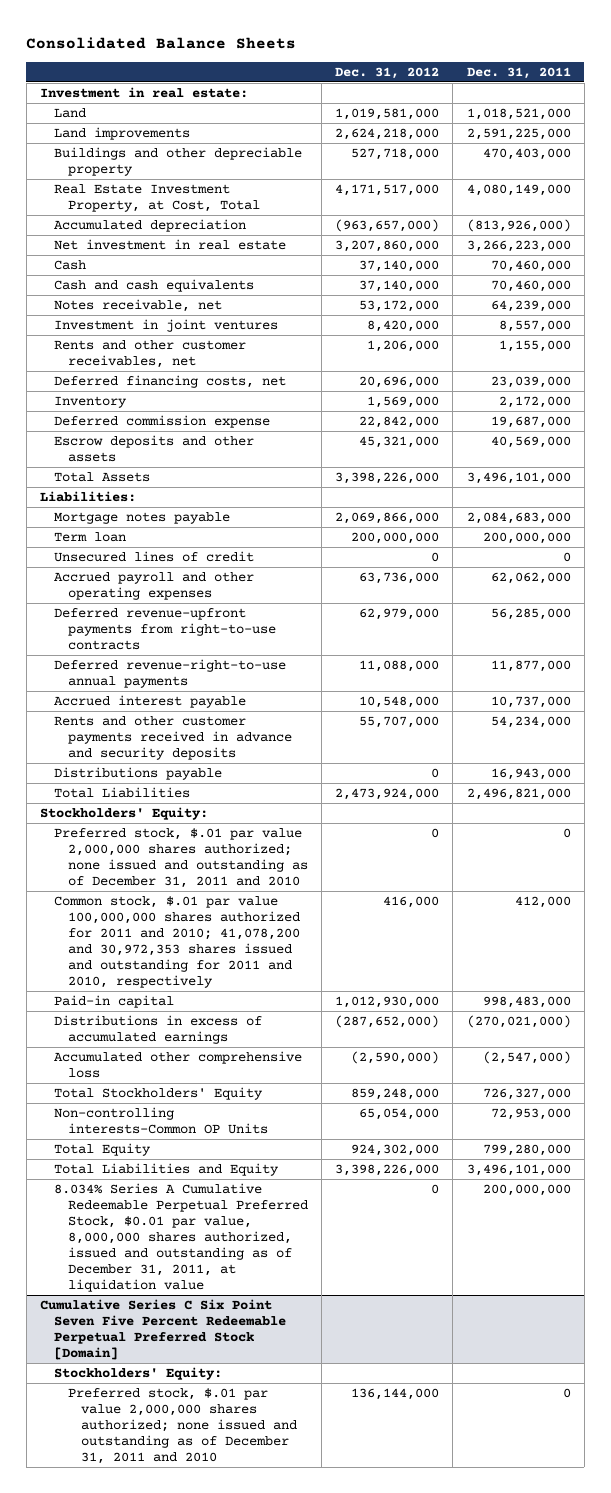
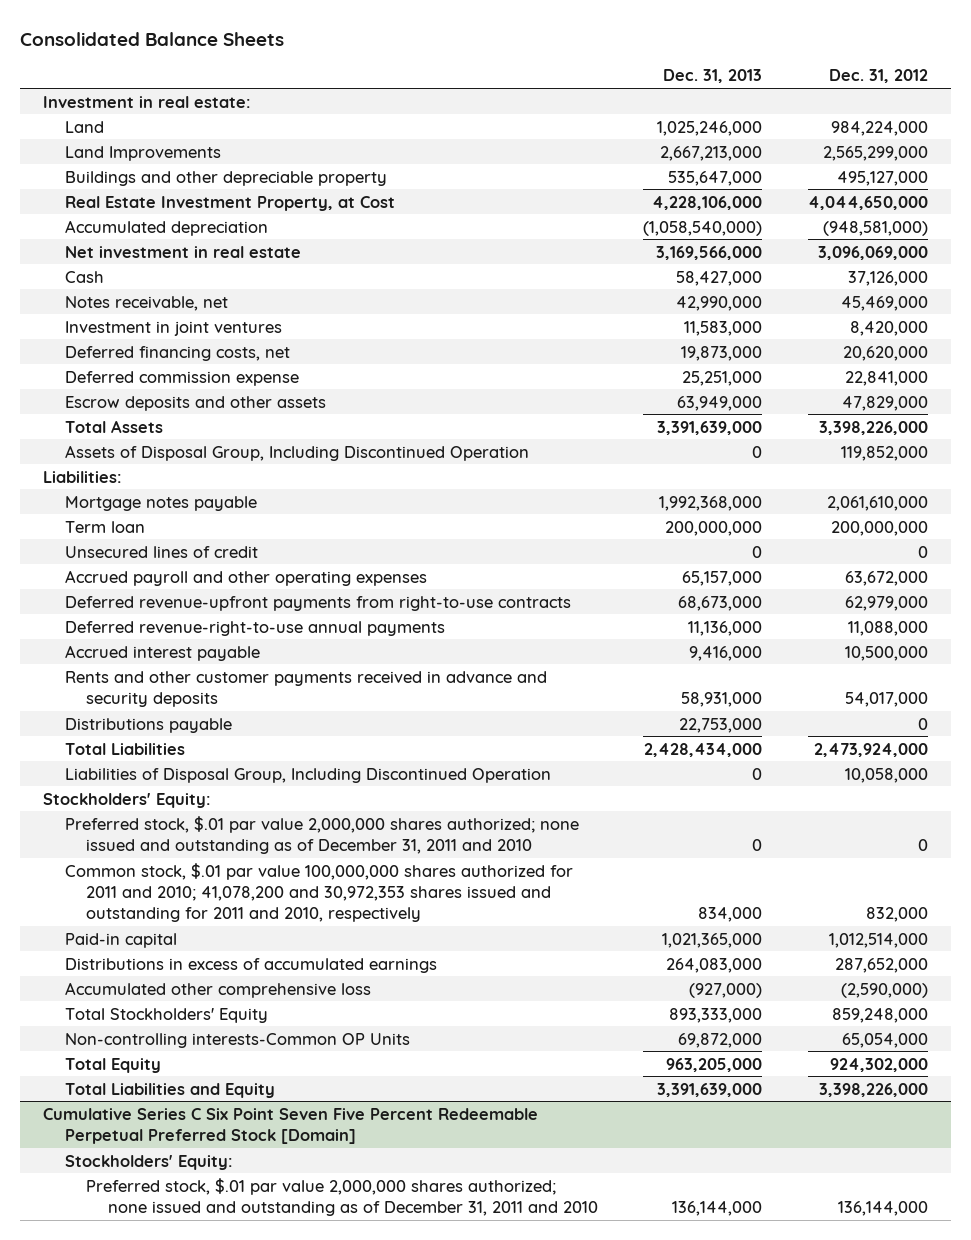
- | Dec. 31, 2012 | Dec. 31, 2011
+ | Dec. 31, 2013 | Dec. 31, 2012
- Land | 1,019,581,000 | 1,018,521,000
- Land improvements | 2,624,218,000 | 2,591,225,000
- Buildings and other depreciable property | 527,718,000 | 470,403,000
- Real Estate Investment Property, at Cost, Total | 4,171,517,000 | 4,080,149,000
- Accumulated depreciation | (963,657,000) | (813,926,000)
- Net investment in real estate | 3,207,860,000 | 3,266,223,000
- Cash | 37,140,000 | 70,460,000
- Cash and cash equivalents | 37,140,000 | 70,460,000
- Notes receivable, net | 53,172,000 | 64,239,000
+ Land | 1,025,246,000 | 984,224,000
+ Land Improvements | 2,667,213,000 | 2,565,299,000
+ Buildings and other depreciable property | 535,647,000 | 495,127,000
+ Real Estate Investment Property, at Cost | 4,228,106,000 | 4,044,650,000
+ Accumulated depreciation | (1,058,540,000) | (948,581,000)
+ Net investment in real estate | 3,169,566,000 | 3,096,069,000
+ Cash | 58,427,000 | 37,126,000
+ Notes receivable, net | 42,990,000 | 45,469,000
- Rents and other customer receivables, net | 1,206,000 | 1,155,000
- Deferred financing costs, net | 20,696,000 | 23,039,000
- Inventory | 1,569,000 | 2,172,000
- Deferred commission expense | 22,842,000 | 19,687,000
- Escrow deposits and other assets | 45,321,000 | 40,569,000
+ Deferred financing costs, net | 19,873,000 | 20,620,000
+ Deferred commission expense | 25,251,000 | 22,841,000
+ Escrow deposits and other assets | 63,949,000 | 47,829,000
+ Assets of Disposal Group, Including Discontinued Operation | 0 | 119,852,000
- Mortgage notes payable | 2,069,866,000 | 2,084,683,000
+ Mortgage notes payable | 1,992,368,000 | 2,061,610,000
- Accrued payroll and other operating expenses | 63,736,000 | 62,062,000
+ Accrued payroll and other operating expenses | 65,157,000 | 63,672,000
- Accrued interest payable | 10,548,000 | 10,737,000
- Rents and other customer payments received in advance and security deposits | 55,707,000 | 54,234,000
+ Accrued interest payable | 9,416,000 | 10,500,000
+ Rents and other customer payments received in advance and security deposits | 58,931,000 | 54,017,000
+ Liabilities of Disposal Group, Including Discontinued Operation | 0 | 10,058,000
- Common stock, $.01 par value 100,000,000 shares authorized for 2011 and 2010; 41,078,200 and 30,972,353 shares issued and outstanding for 2011 and 2010, respectively | 416,000 | 412,000
- Paid-in capital | 1,012,930,000 | 998,483,000
- Distributions in excess of accumulated earnings | (287,652,000) | (270,021,000)
+ Common stock, $.01 par value 100,000,000 shares authorized for 2011 and 2010; 41,078,200 and 30,972,353 shares issued and outstanding for 2011 and 2010, respectively | 834,000 | 832,000
+ Paid-in capital | 1,021,365,000 | 1,012,514,000
+ Distributions in excess of accumulated earnings | 264,083,000 | 287,652,000
- 8.034% Series A Cumulative Redeemable Perpetual Preferred Stock, $0.01 par value, 8,000,000 shares authorized, issued and outstanding as of December 31, 2011, at liquidation value | 0 | 200,000,000

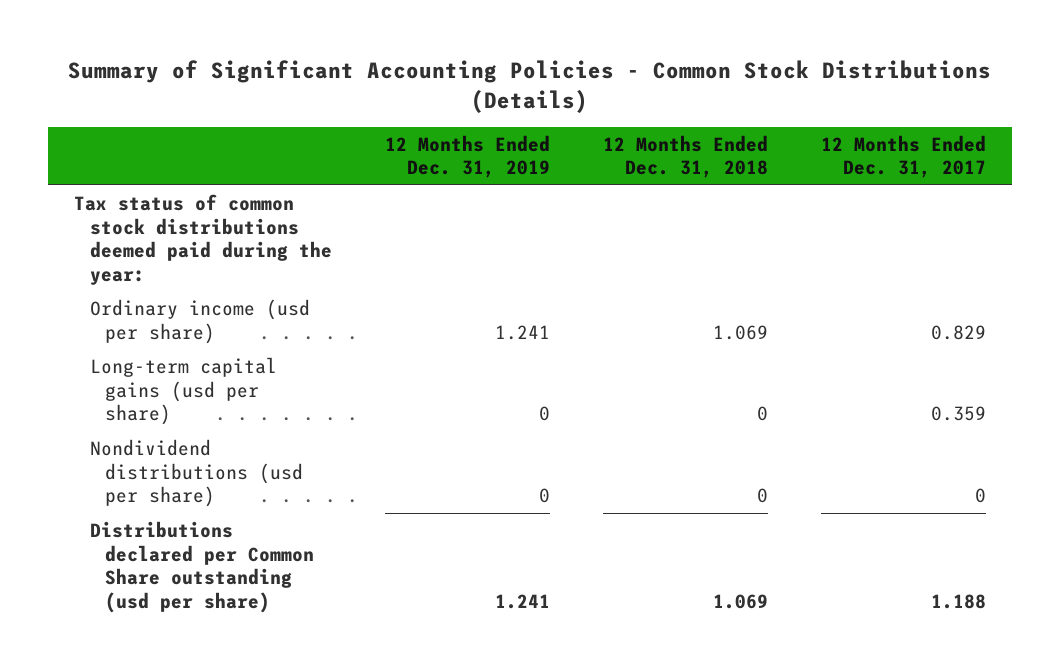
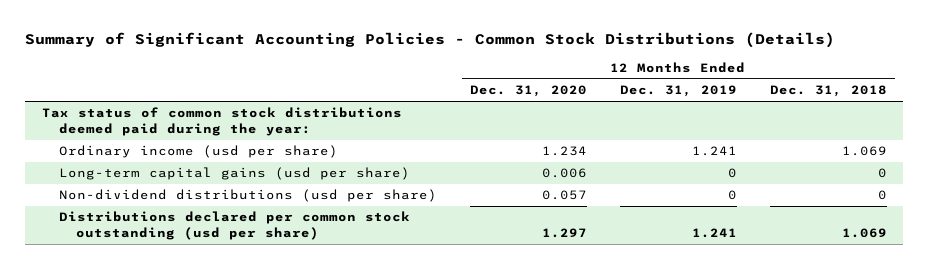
- | 12 Months Ended Dec. 31, 2019 | 12 Months Ended Dec. 31, 2018 | 12 Months Ended Dec. 31, 2017
+ | 12 Months Ended Dec. 31, 2020 | 12 Months Ended Dec. 31, 2019 | 12 Months Ended Dec. 31, 2018
- Nondividend distributions (usd per share) | 0 | 0 | 0
- Distributions declared per Common Share outstanding (usd per share) | 1.241 | 1.069 | 1.188
+ Non-dividend distributions (usd per share) | 0.057 | 0 | 0
+ Distributions declared per common stock outstanding (usd per share) | 1.297 | 1.241 | 1.069

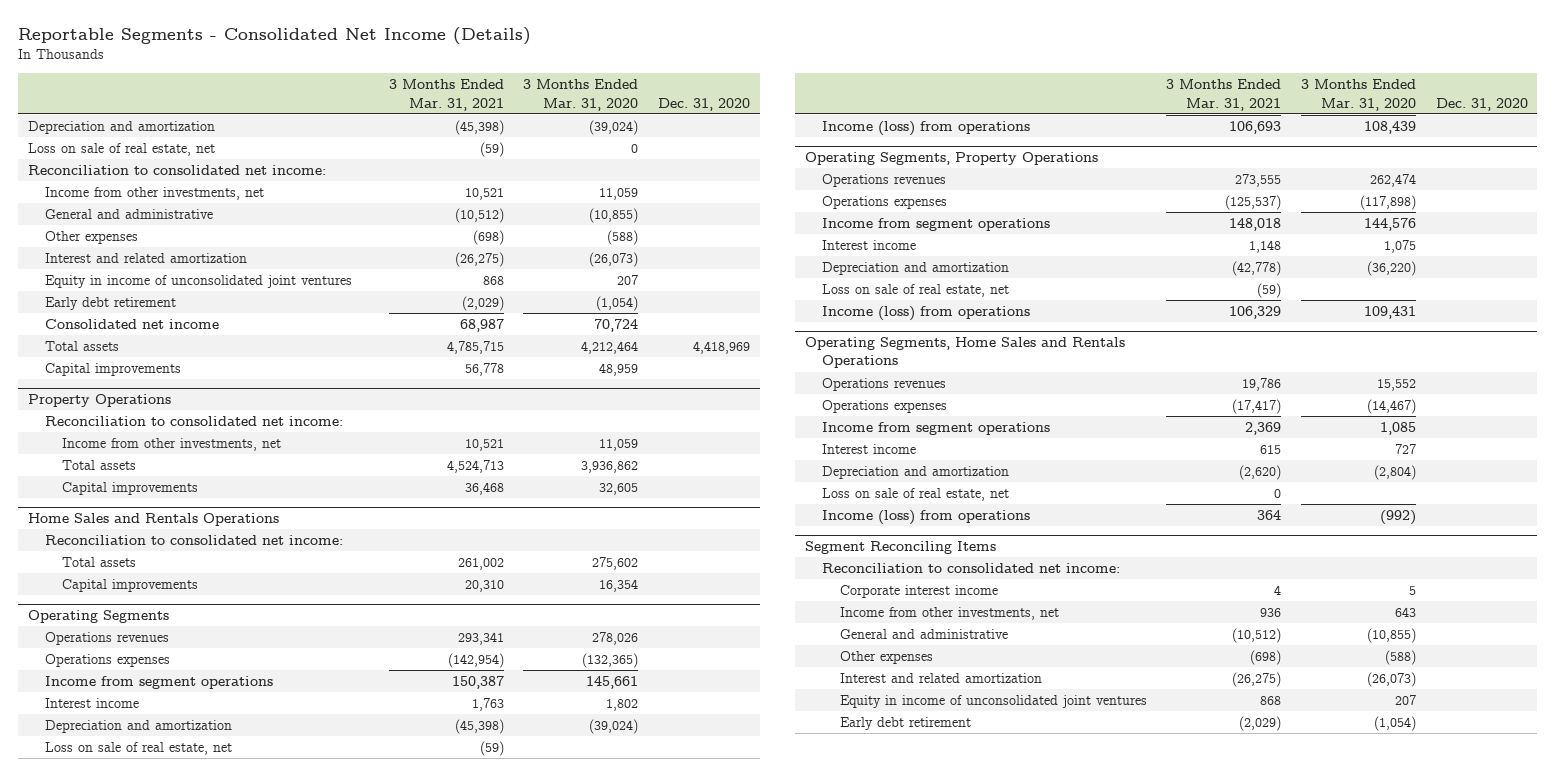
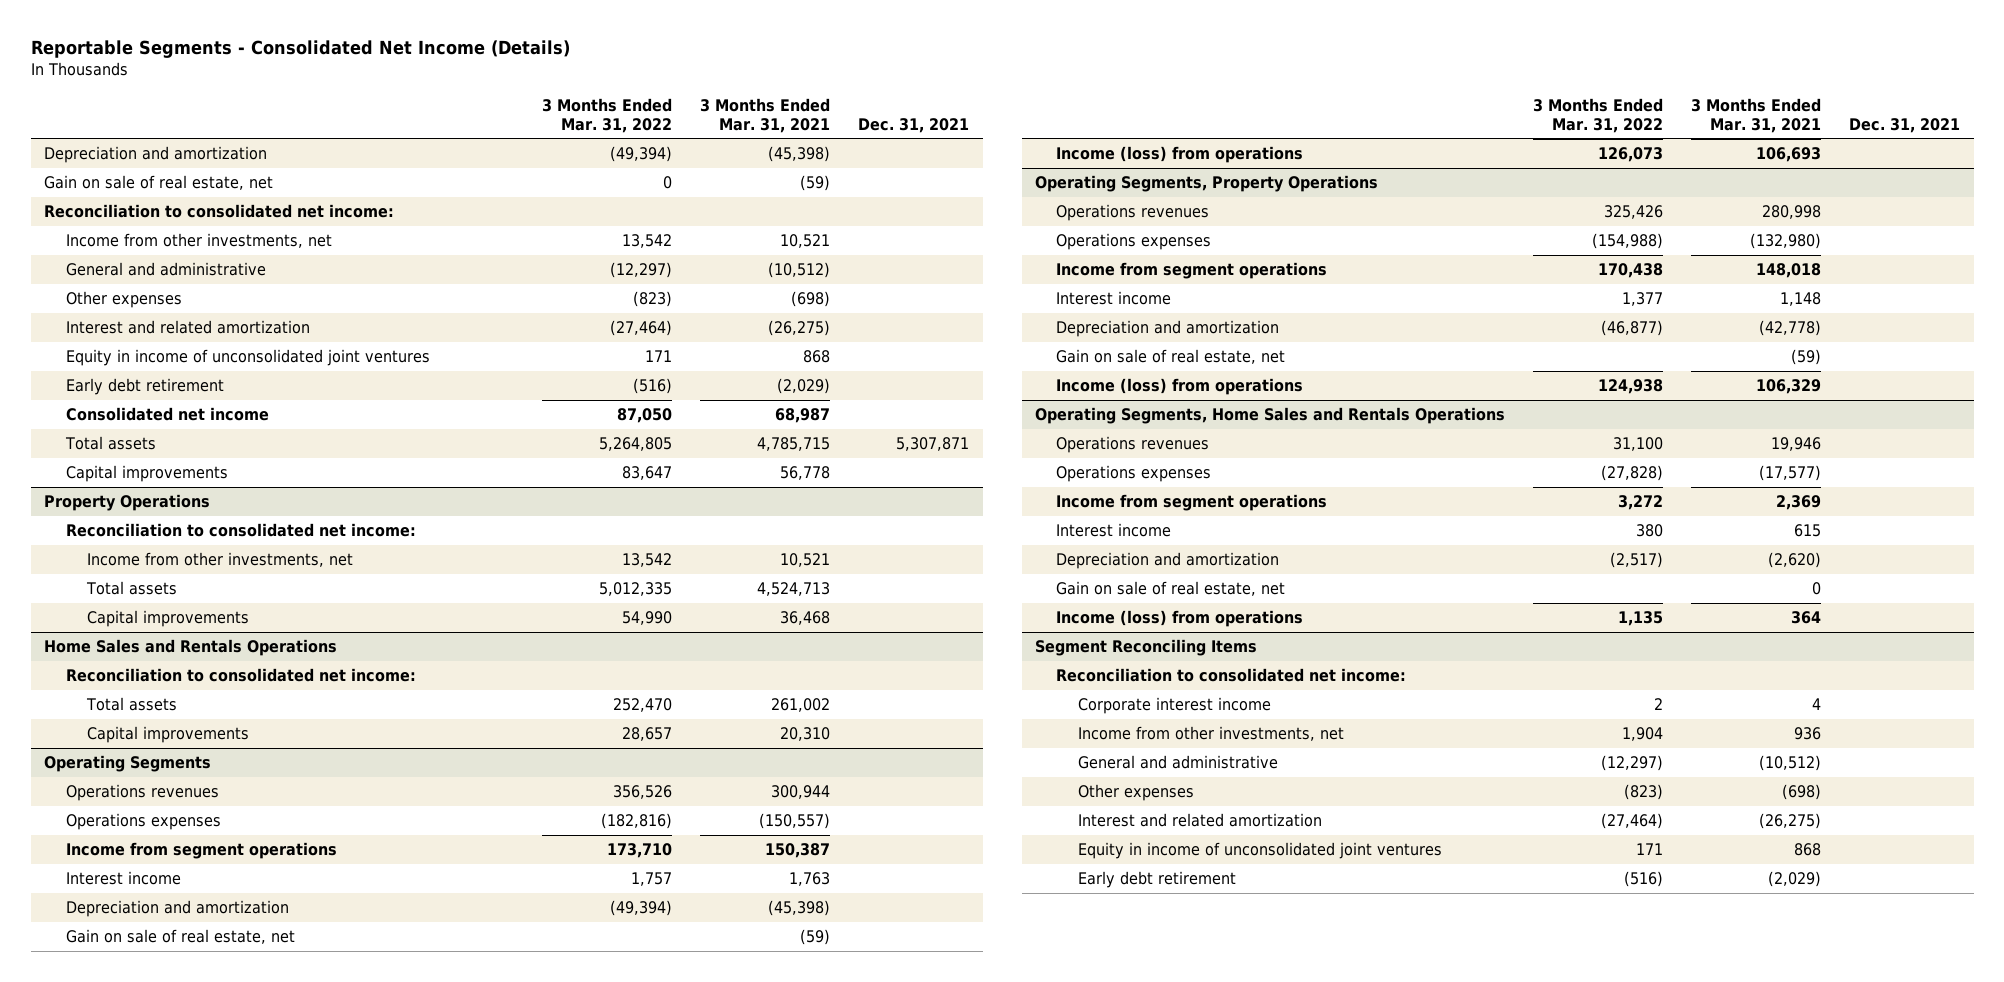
- | 3 Months Ended Mar. 31, 2021 | 3 Months Ended Mar. 31, 2020 | Dec. 31, 2020
+ | 3 Months Ended Mar. 31, 2022 | 3 Months Ended Mar. 31, 2021 | Dec. 31, 2021
- Loss on sale of real estate, net | (59) | 0 |
+ Gain on sale of real estate, net | 0 | (59) |
@ Operating Segments
- Operations revenues | 293,341 | 278,026 |
- Operations expenses | (142,954) | (132,365) |
+ Operations revenues | 356,526 | 300,944 |
+ Operations expenses | (182,816) | (150,557) |
- Loss on sale of real estate, net | (59) | |
+ Gain on sale of real estate, net | | (59) |
@ Operating Segments, Property Operations
- Operations revenues | 273,555 | 262,474 |
- Operations expenses | (125,537) | (117,898) |
+ Operations revenues | 325,426 | 280,998 |
+ Operations expenses | (154,988) | (132,980) |
- Loss on sale of real estate, net | (59) | |
+ Gain on sale of real estate, net | | (59) |
@ Operating Segments, Home Sales and Rentals Operations
- Operations revenues | 19,786 | 15,552 |
- Operations expenses | (17,417) | (14,467) |
+ Operations revenues | 31,100 | 19,946 |
+ Operations expenses | (27,828) | (17,577) |
- Loss on sale of real estate, net | 0 | |
+ Gain on sale of real estate, net | | 0 |

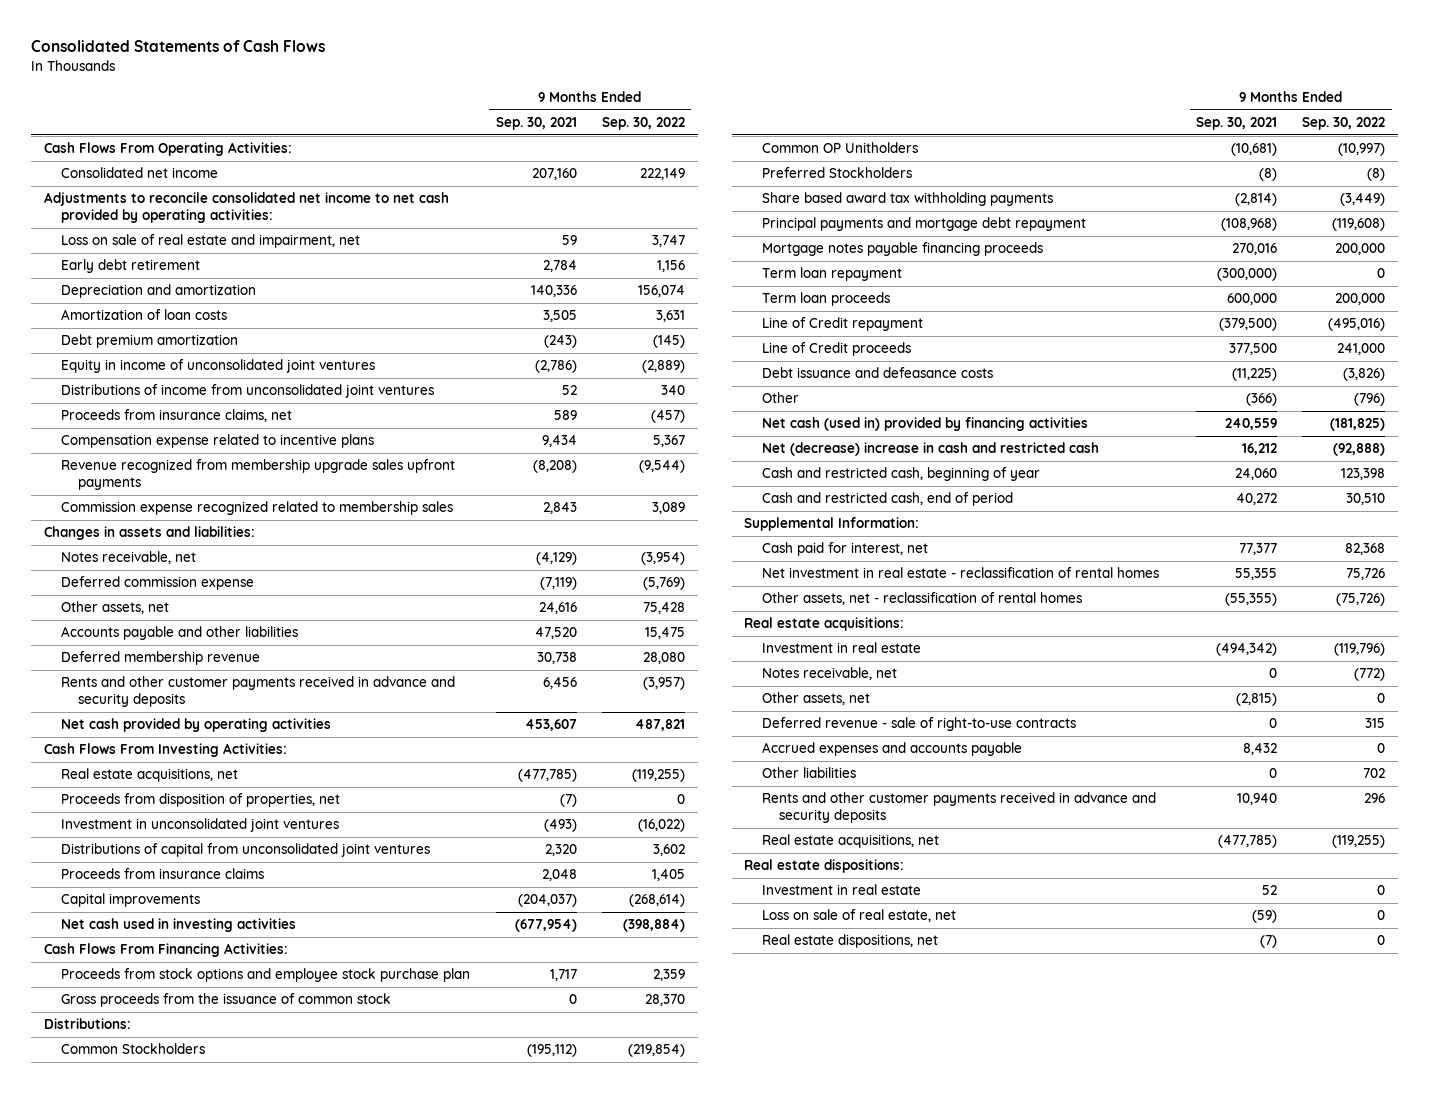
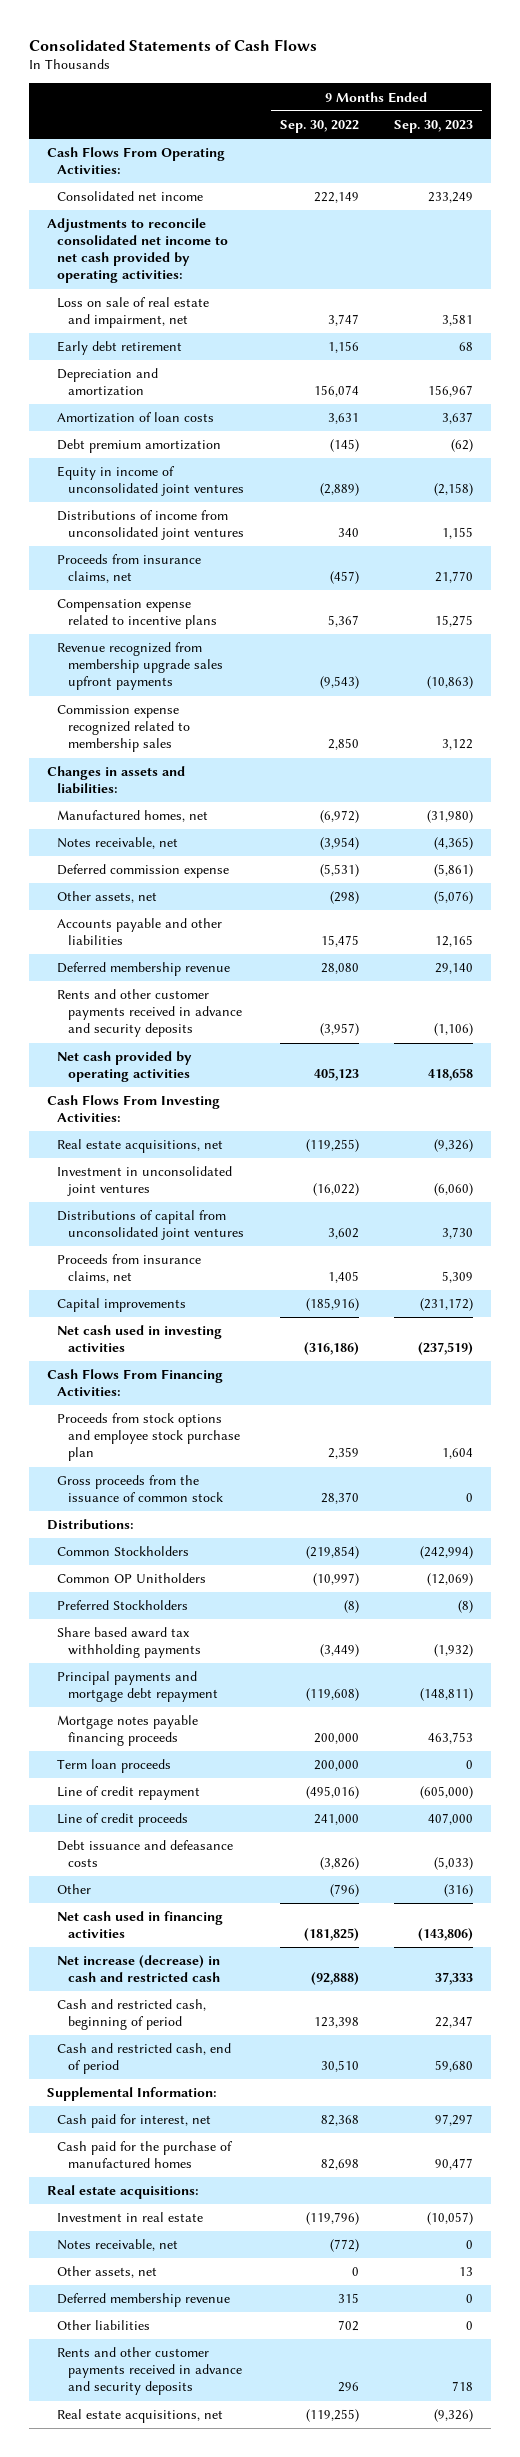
- | 9 Months Ended Sep. 30, 2021 | 9 Months Ended Sep. 30, 2022
+ | 9 Months Ended Sep. 30, 2022 | 9 Months Ended Sep. 30, 2023
- Revenue recognized from membership upgrade sales upfront payments | (8,208) | (9,544)
- Commission expense recognized related to membership sales | 2,843 | 3,089
+ Revenue recognized from membership upgrade sales upfront payments | (9,543) | (10,863)
+ Commission expense recognized related to membership sales | 2,850 | 3,122
+ Manufactured homes, net | (6,972) | (31,980)
- Deferred commission expense | (7,119) | (5,769)
- Other assets, net | 24,616 | 75,428
+ Deferred commission expense | (5,531) | (5,861)
+ Other assets, net | (298) | (5,076)
- Net cash provided by operating activities | 453,607 | 487,821
+ Net cash provided by operating activities | 405,123 | 418,658
- Proceeds from disposition of properties, net | (7) | 0
- Proceeds from insurance claims | 2,048 | 1,405
- Capital improvements | (204,037) | (268,614)
- Net cash used in investing activities | (677,954) | (398,884)
+ Proceeds from insurance claims, net | 1,405 | 5,309
+ Capital improvements | (185,916) | (231,172)
+ Net cash used in investing activities | (316,186) | (237,519)
- Term loan repayment | (300,000) | 0
- Line of Credit repayment | (379,500) | (495,016)
- Line of Credit proceeds | 377,500 | 241,000
+ Line of credit repayment | (495,016) | (605,000)
+ Line of credit proceeds | 241,000 | 407,000
- Net cash (used in) provided by financing activities | 240,559 | (181,825)
- Net (decrease) increase in cash and restricted cash | 16,212 | (92,888)
- Cash and restricted cash, beginning of year | 24,060 | 123,398
+ Net cash used in financing activities | (181,825) | (143,806)
+ Net increase (decrease) in cash and restricted cash | (92,888) | 37,333
+ Cash and restricted cash, beginning of period | 123,398 | 22,347
- Net investment in real estate - reclassification of rental homes | 55,355 | 75,726
- Other assets, net - reclassification of rental homes | (55,355) | (75,726)
+ Cash paid for the purchase of manufactured homes | 82,698 | 90,477
- Deferred revenue - sale of right-to-use contracts | 0 | 315
- Accrued expenses and accounts payable | 8,432 | 0
+ Deferred membership revenue | 315 | 0
- Real estate dispositions:
- Investment in real estate | 52 | 0
- Loss on sale of real estate, net | (59) | 0
- Real estate dispositions, net | (7) | 0

